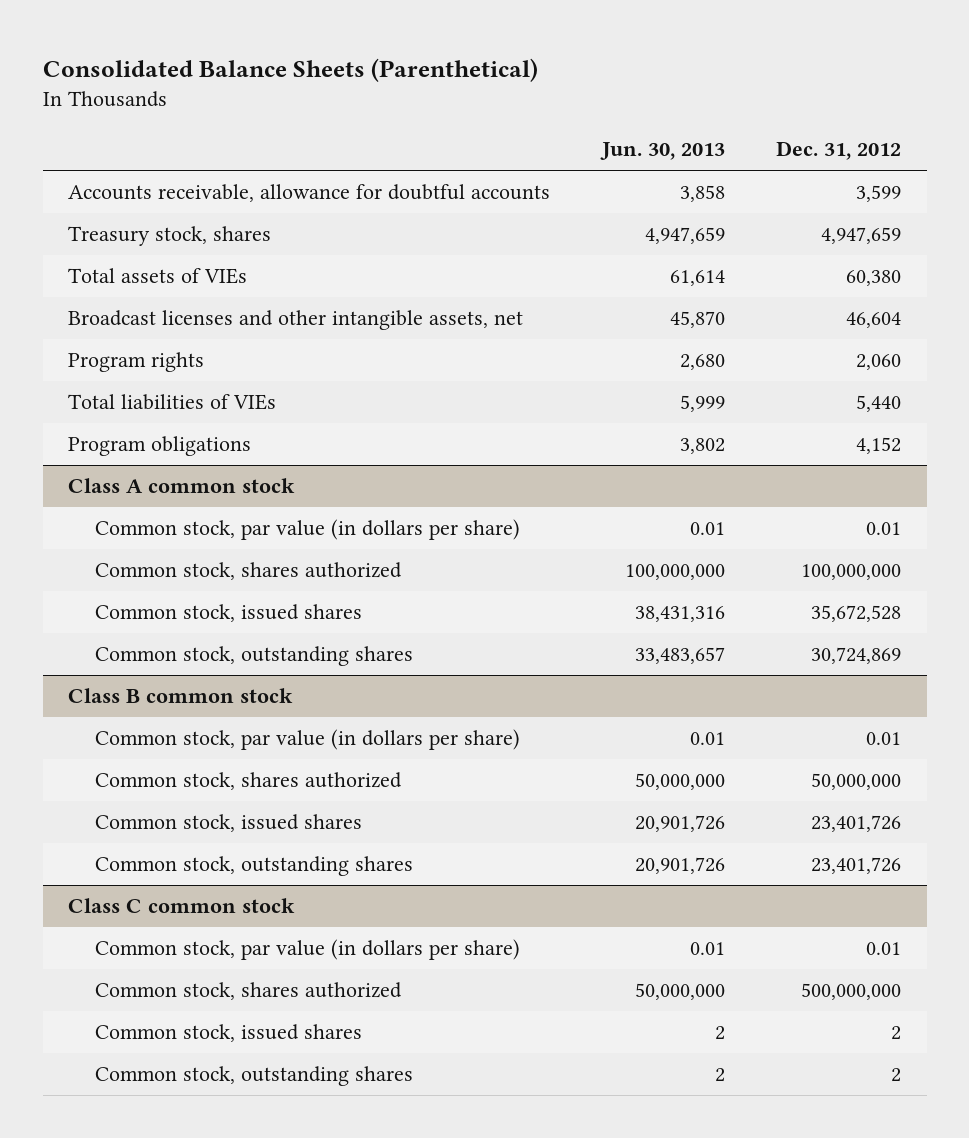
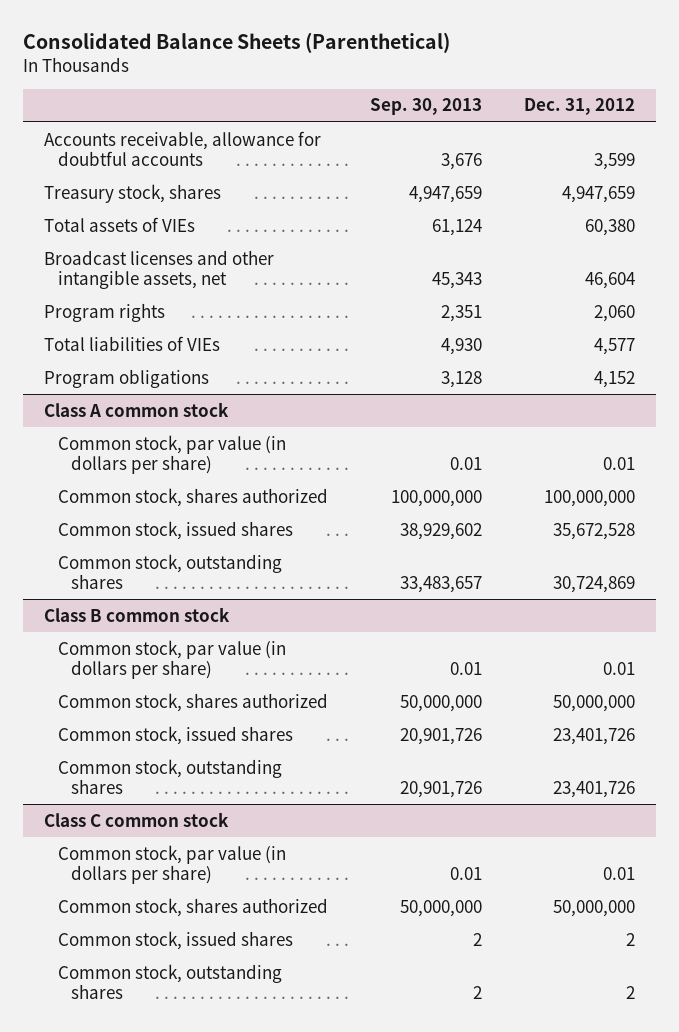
- | Jun. 30, 2013 | Dec. 31, 2012
+ | Sep. 30, 2013 | Dec. 31, 2012
- Total liabilities of VIEs | 5,999 | 5,440
+ Total liabilities of VIEs | 4,930 | 4,577
@ Class C common stock
- Common stock, shares authorized | 50,000,000 | 500,000,000
+ Common stock, shares authorized | 50,000,000 | 50,000,000

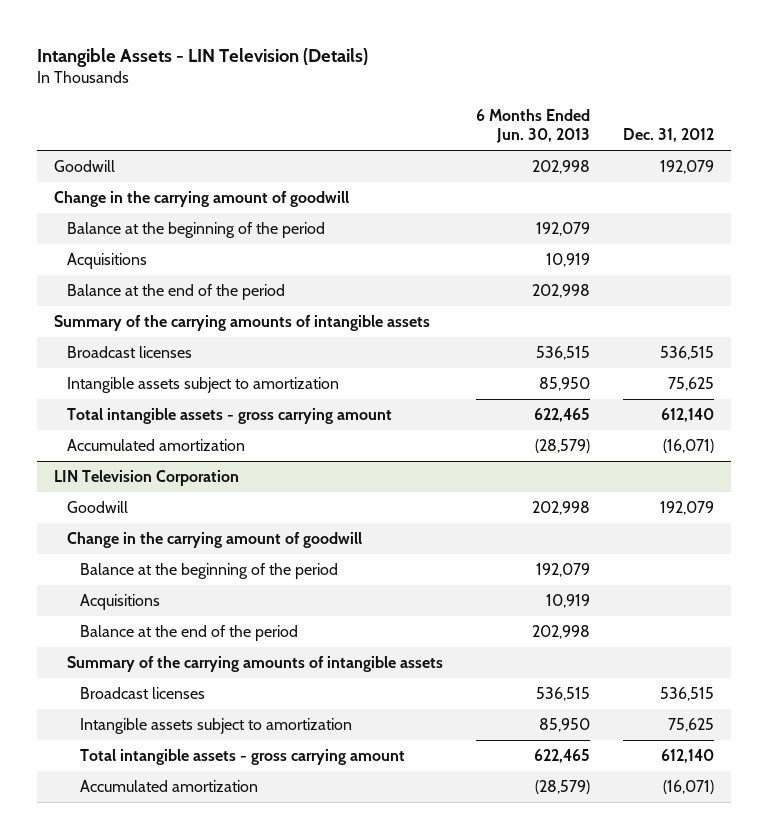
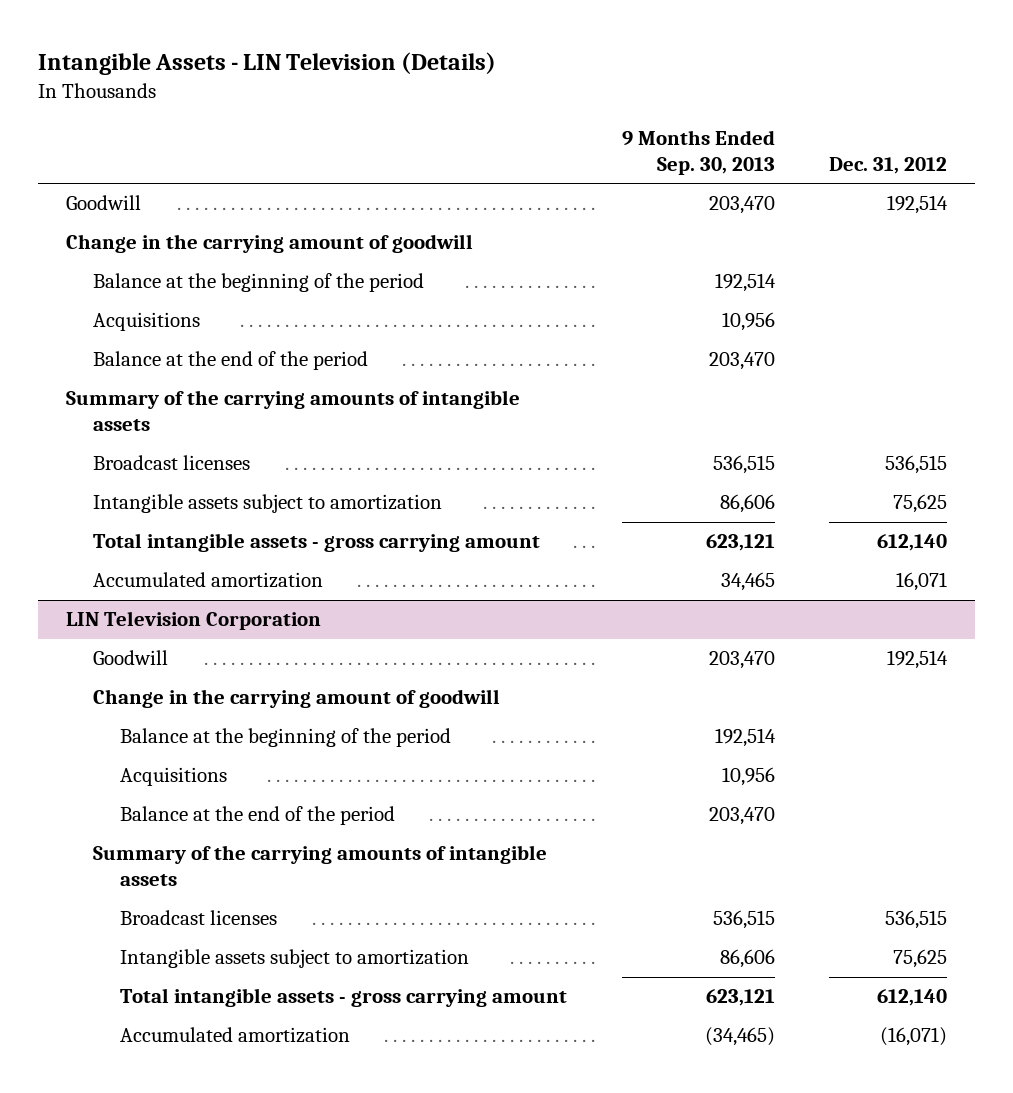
- | 6 Months Ended Jun. 30, 2013 | Dec. 31, 2012
+ | 9 Months Ended Sep. 30, 2013 | Dec. 31, 2012
- Goodwill | 202,998 | 192,079
+ Goodwill | 203,470 | 192,514
- Accumulated amortization | (28,579) | (16,071)
+ Accumulated amortization | 34,465 | 16,071
@ LIN Television Corporation
- Goodwill | 202,998 | 192,079
+ Goodwill | 203,470 | 192,514

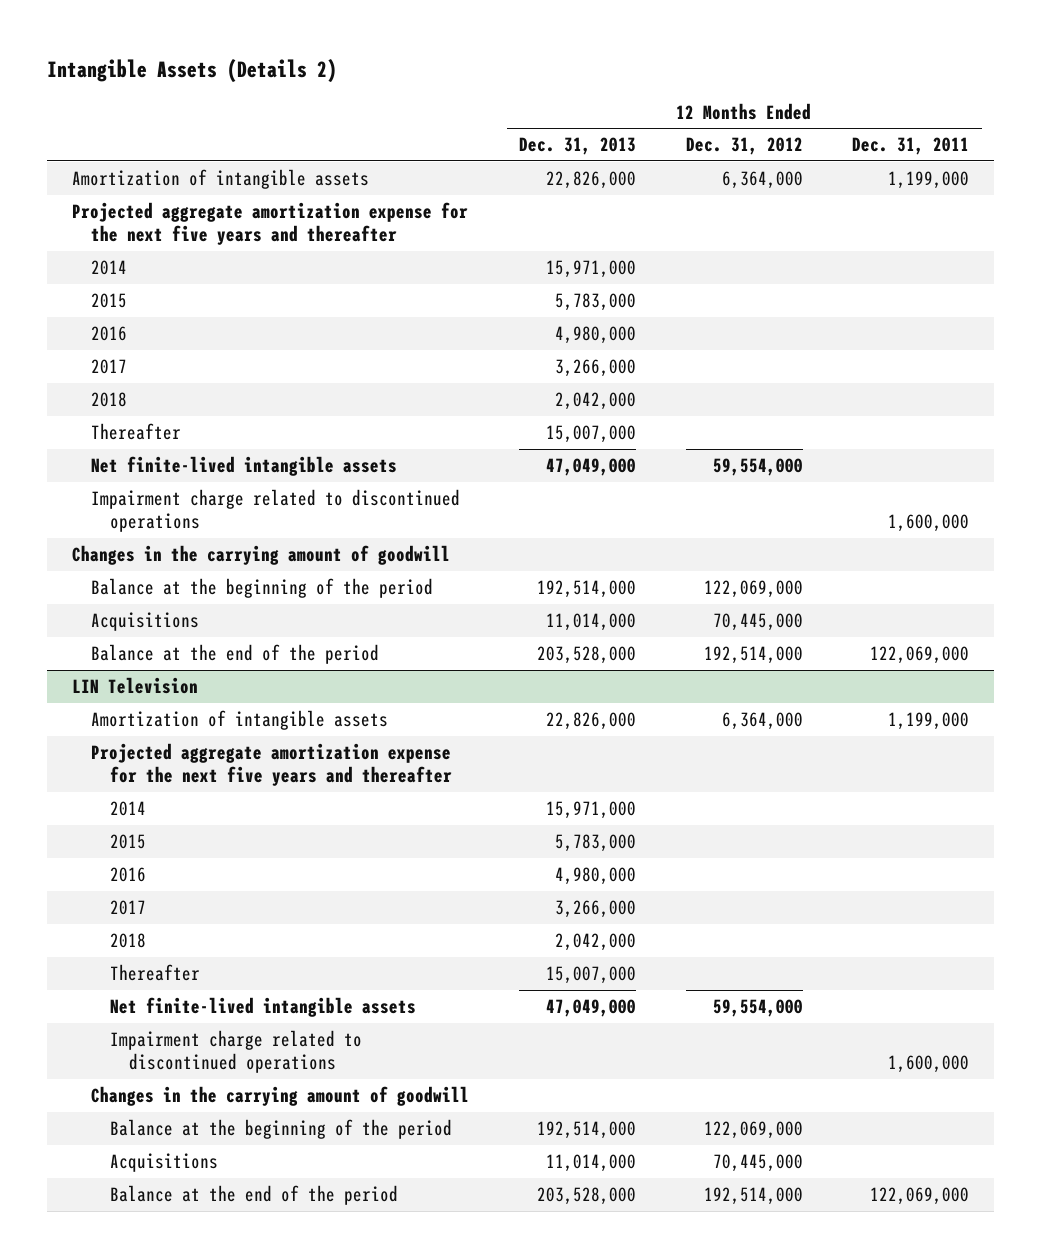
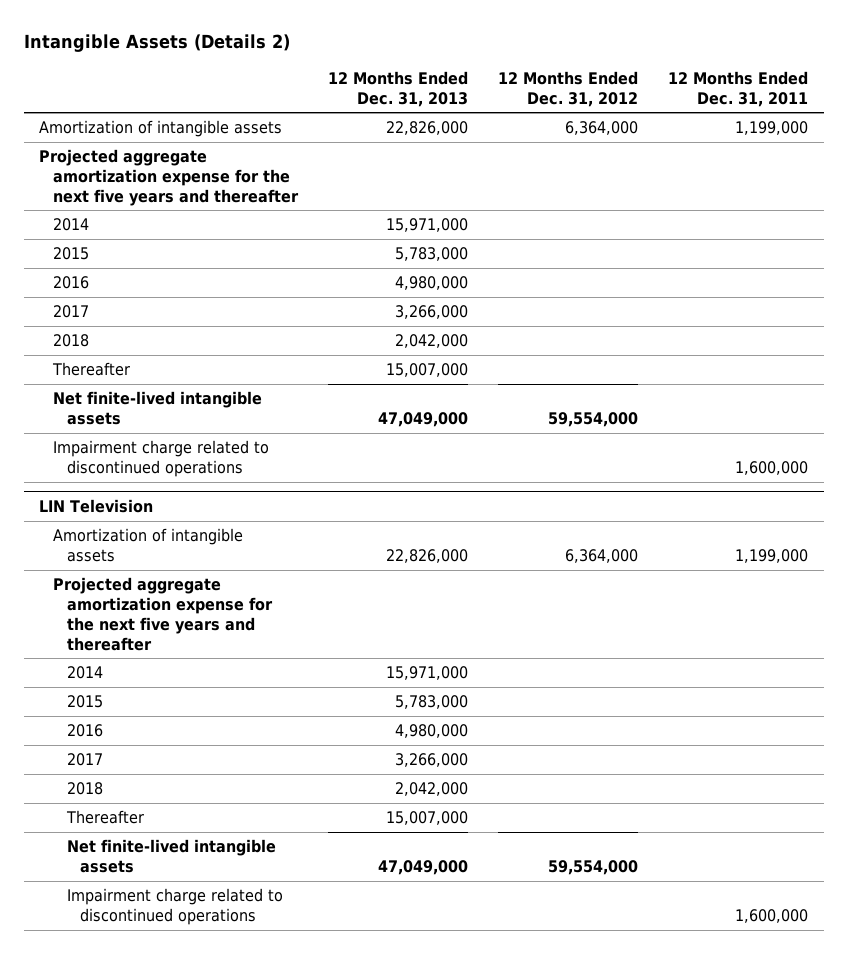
- Changes in the carrying amount of goodwill
- Balance at the beginning of the period | 192,514,000 | 122,069,000 |
- Acquisitions | 11,014,000 | 70,445,000 |
- Balance at the end of the period | 203,528,000 | 192,514,000 | 122,069,000
@ LIN Television
- Changes in the carrying amount of goodwill
- Balance at the beginning of the period | 192,514,000 | 122,069,000 |
- Acquisitions | 11,014,000 | 70,445,000 |
- Balance at the end of the period | 203,528,000 | 192,514,000 | 122,069,000

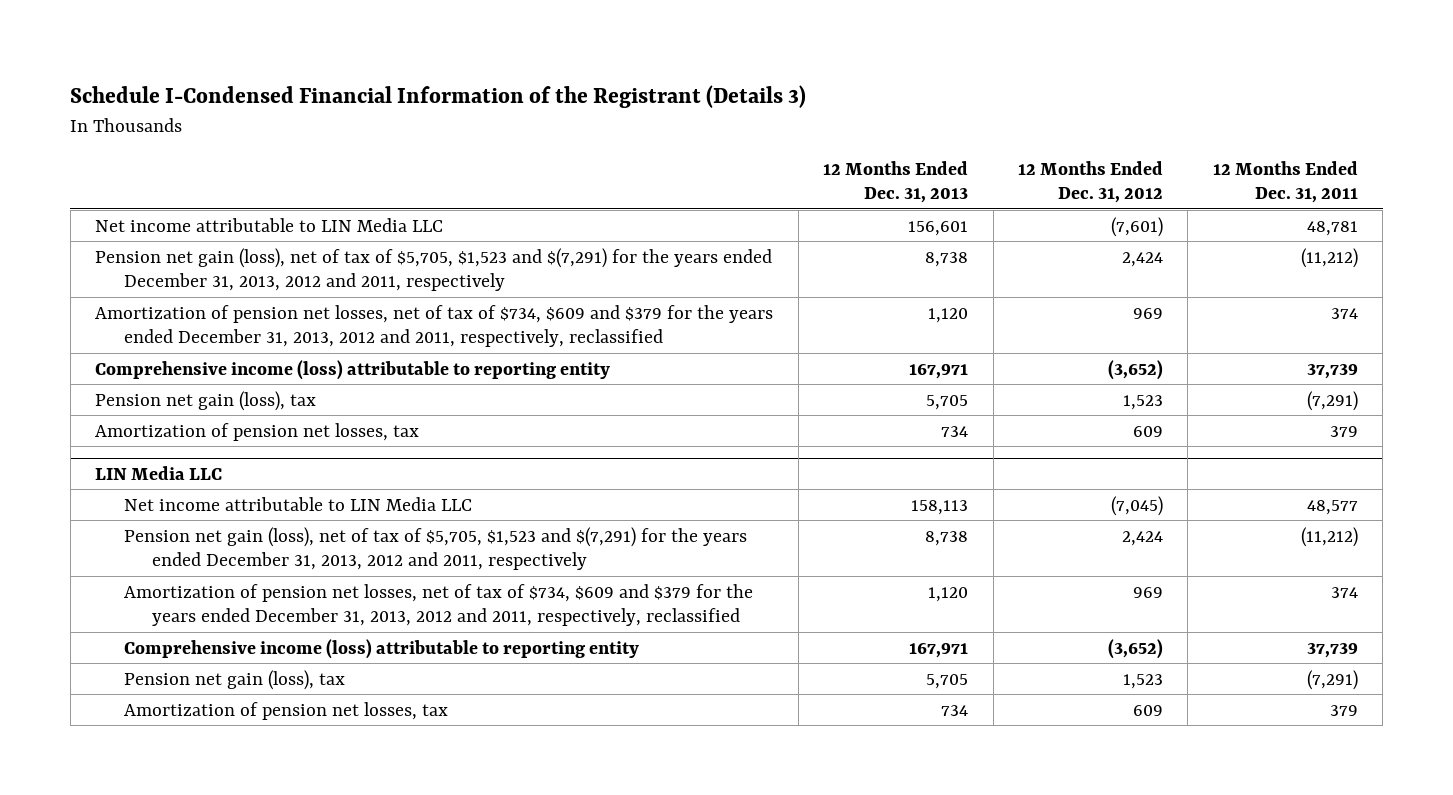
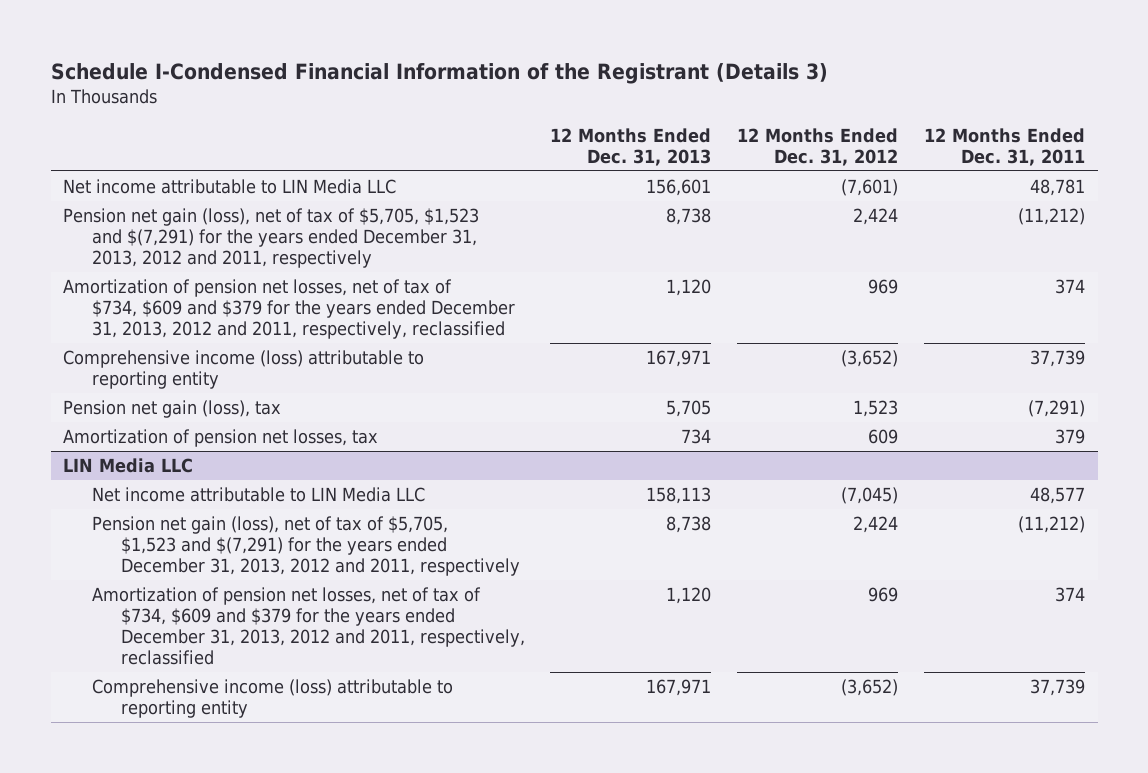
@ LIN Media LLC
- Pension net gain (loss), tax | 5,705 | 1,523 | (7,291)
- Amortization of pension net losses, tax | 734 | 609 | 379

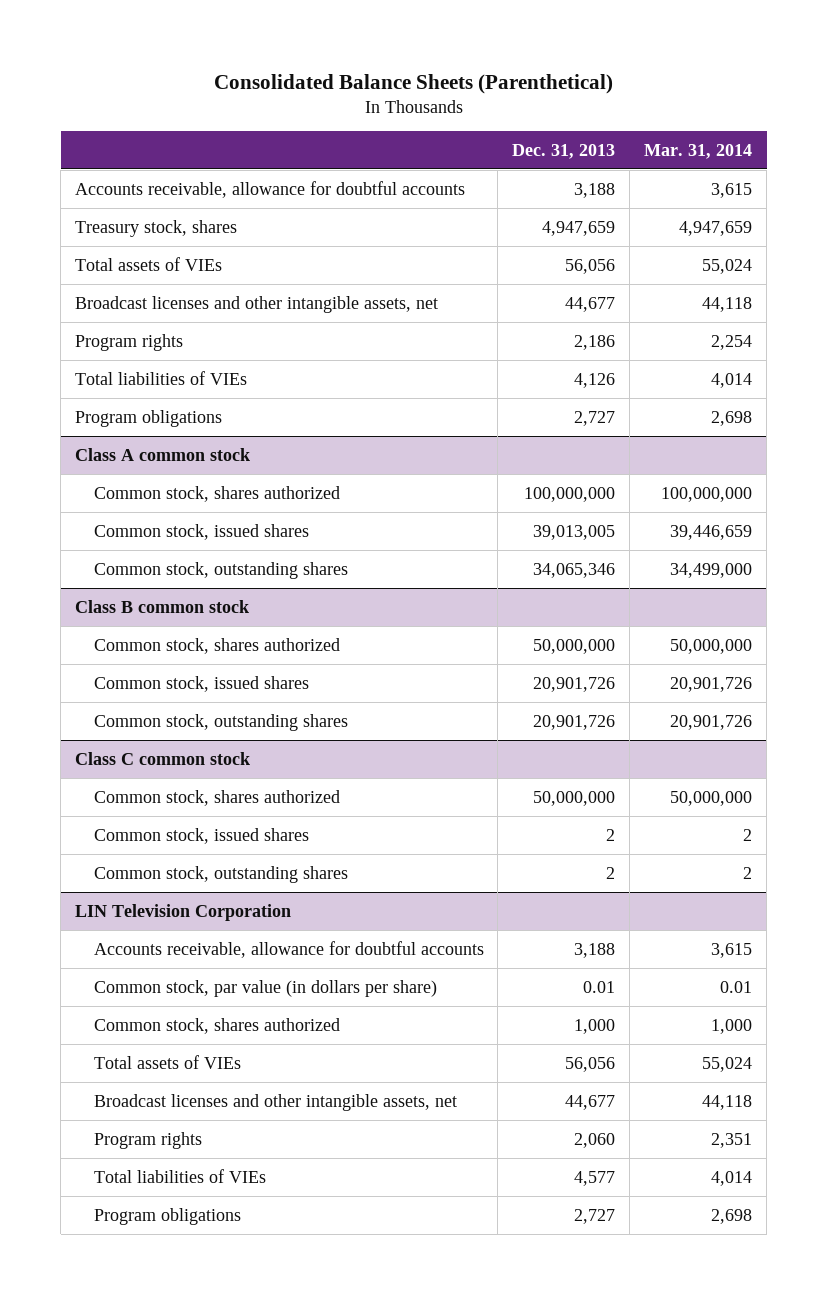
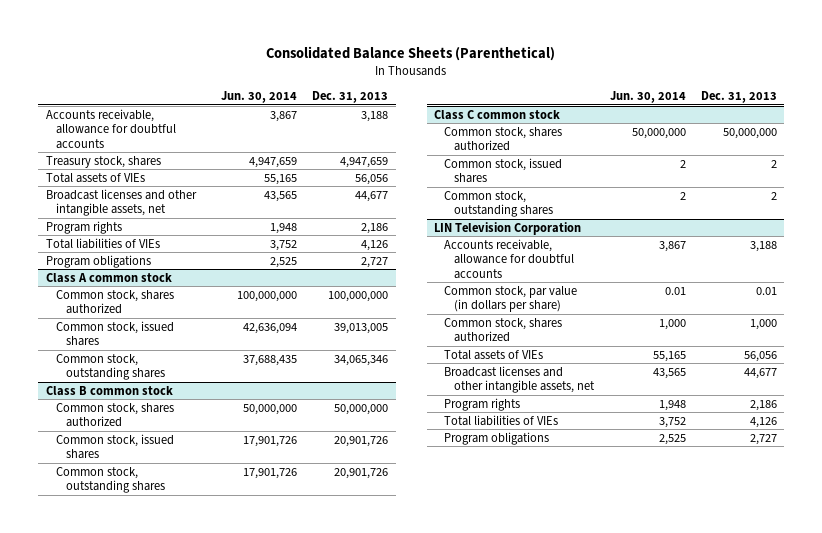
- | Dec. 31, 2013 | Mar. 31, 2014
+ | Jun. 30, 2014 | Dec. 31, 2013
@ LIN Television Corporation
- Program rights | 2,060 | 2,351
- Total liabilities of VIEs | 4,577 | 4,014
+ Program rights | 1,948 | 2,186
+ Total liabilities of VIEs | 3,752 | 4,126

